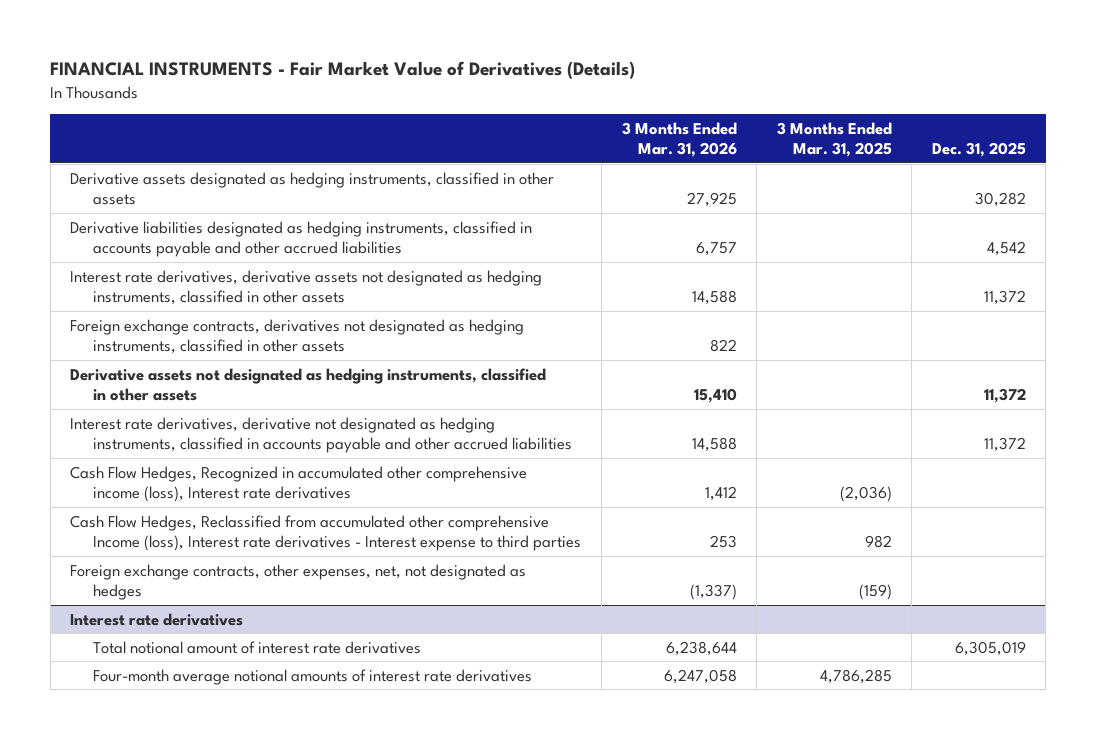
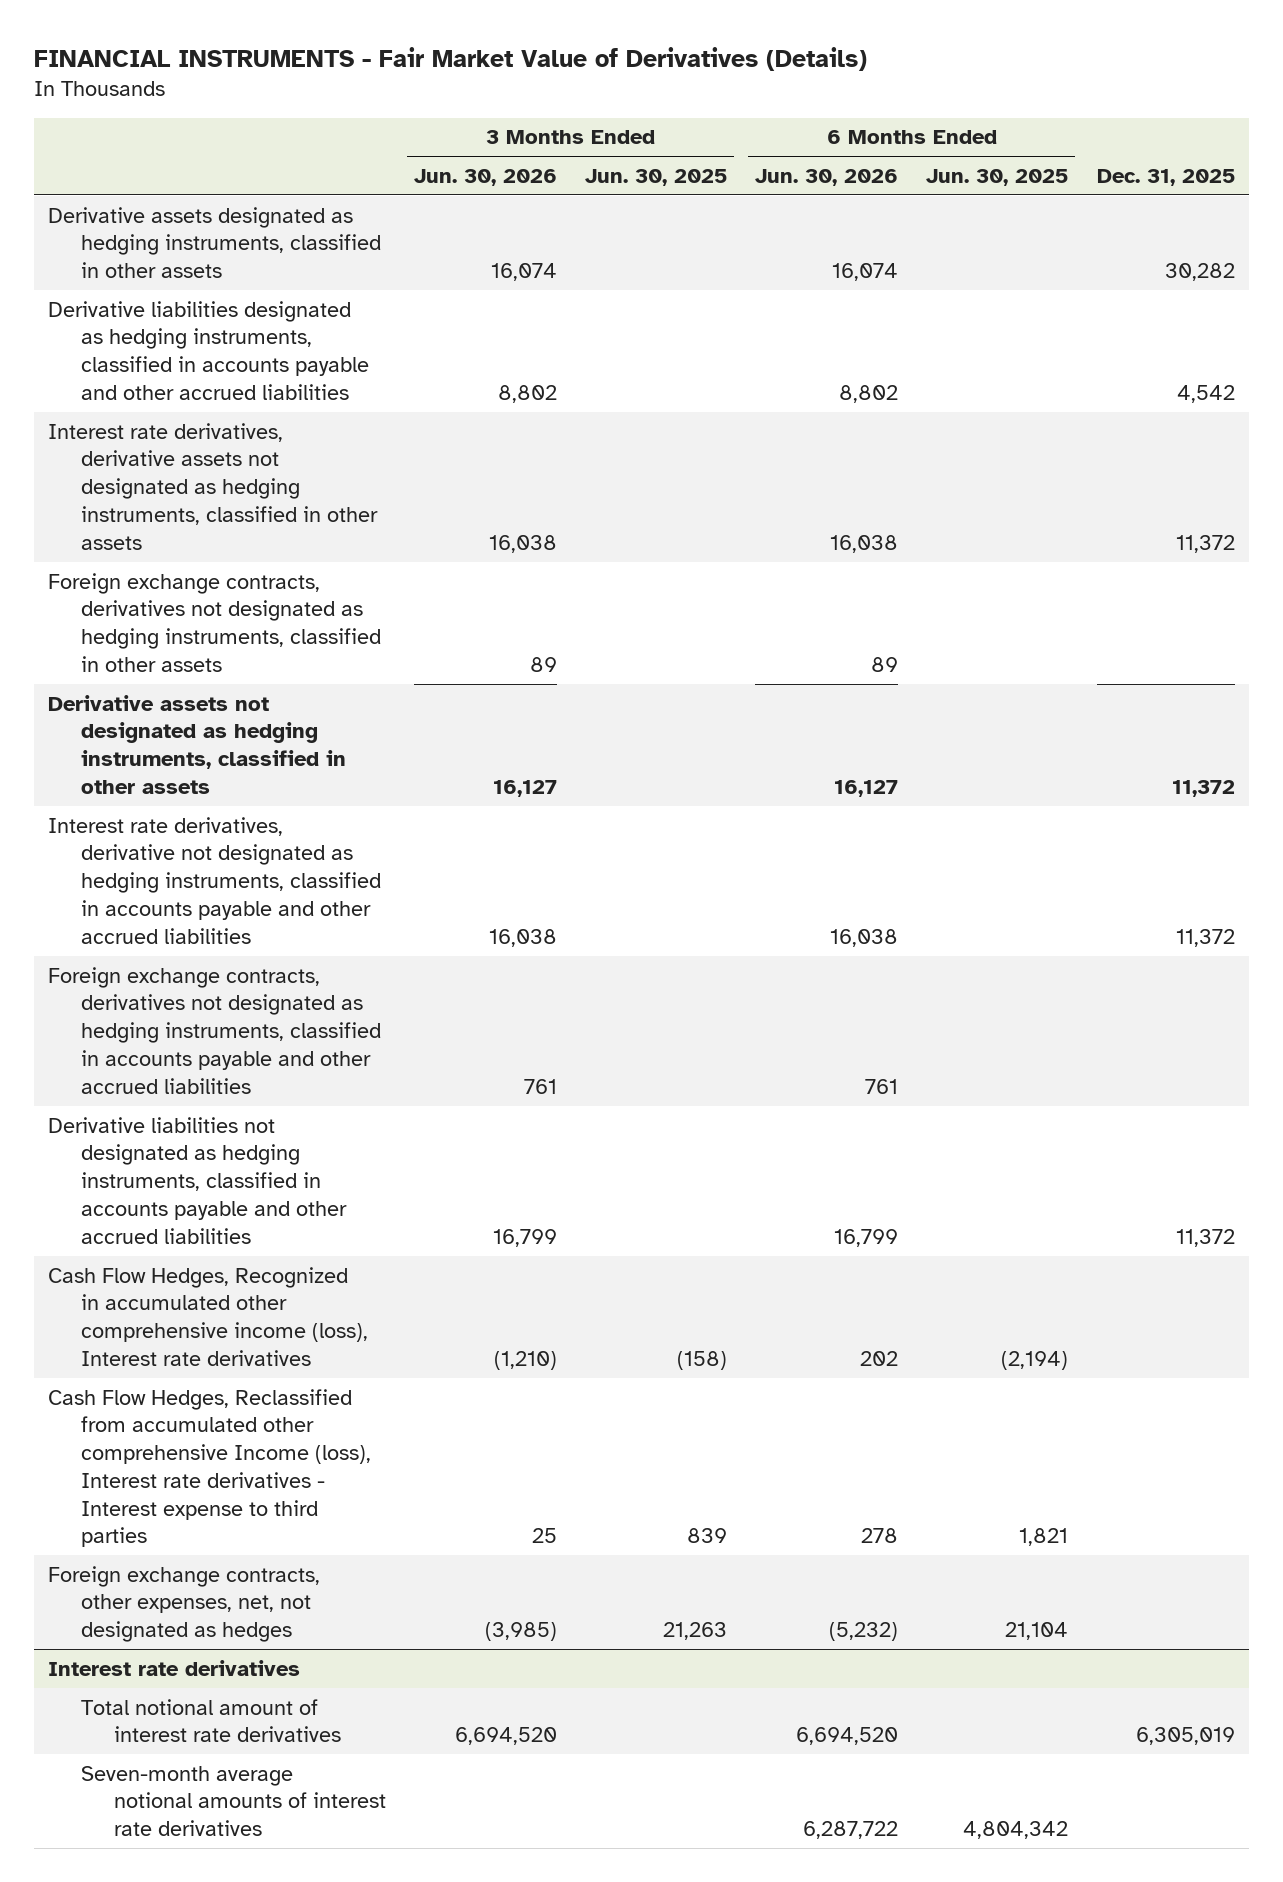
- | 3 Months Ended Mar. 31, 2026 | 3 Months Ended Mar. 31, 2025 | Dec. 31, 2025
+ | 3 Months Ended Jun. 30, 2026 | 3 Months Ended Jun. 30, 2025 | 6 Months Ended Jun. 30, 2026 | 6 Months Ended Jun. 30, 2025 | Dec. 31, 2025
+ Foreign exchange contracts, derivatives not designated as hedging instruments, classified in accounts payable and other accrued liabilities | 761 | | 761 | |
+ Derivative liabilities not designated as hedging instruments, classified in accounts payable and other accrued liabilities | 16,799 | | 16,799 | | 11,372
@ Interest rate derivatives
- Four-month average notional amounts of interest rate derivatives | 6,247,058 | 4,786,285 |
+ Seven-month average notional amounts of interest rate derivatives | | | 6,287,722 | 4,804,342 |

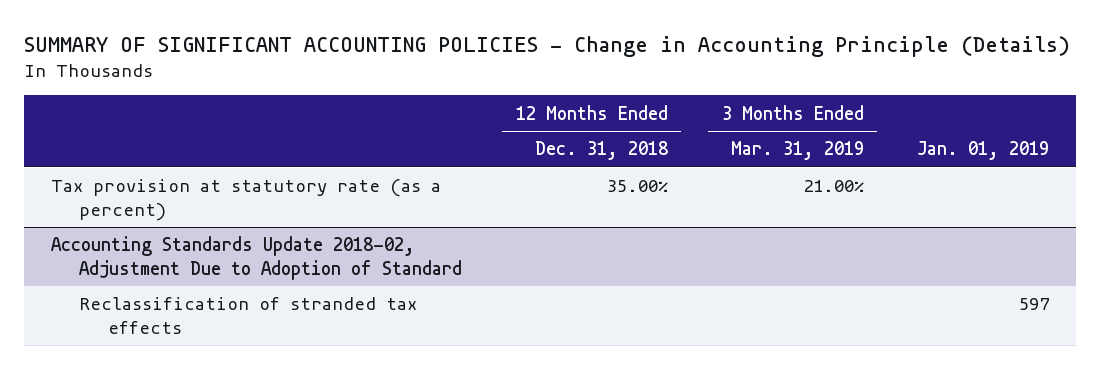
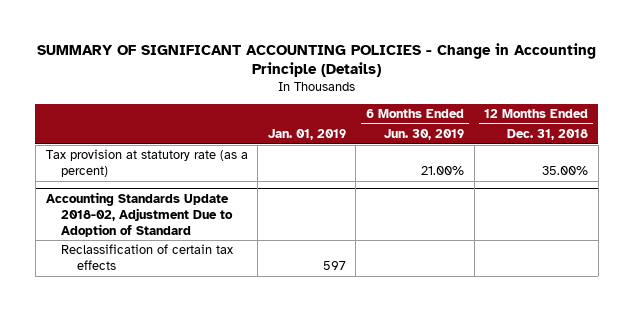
- | 12 Months Ended Dec. 31, 2018 | 3 Months Ended Mar. 31, 2019 | Jan. 01, 2019
+ | Jan. 01, 2019 | 6 Months Ended Jun. 30, 2019 | 12 Months Ended Dec. 31, 2018
@ Accounting Standards Update 2018-02, Adjustment Due to Adoption of Standard
- Reclassification of stranded tax effects | | | 597
+ Reclassification of certain tax effects | 597 | |

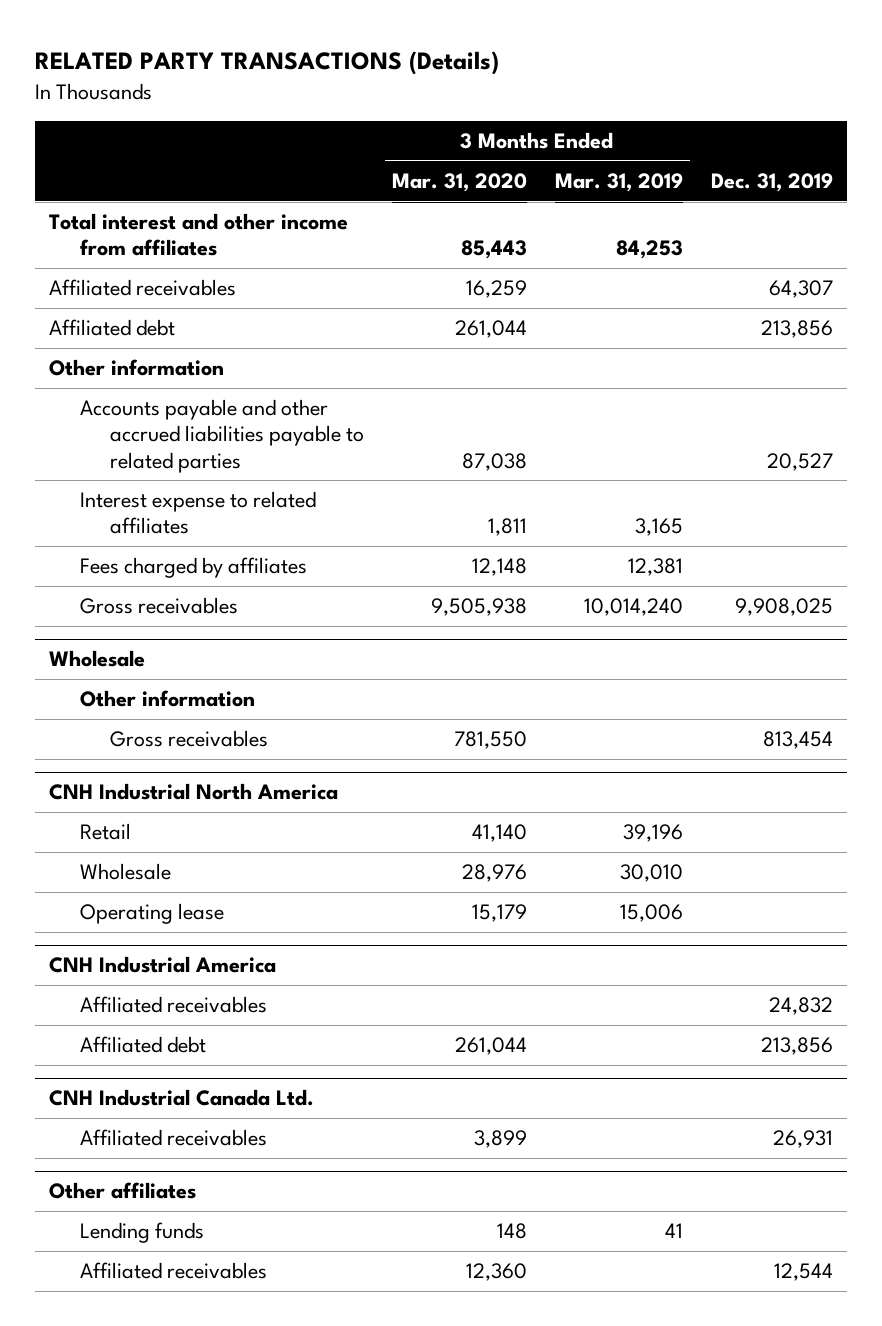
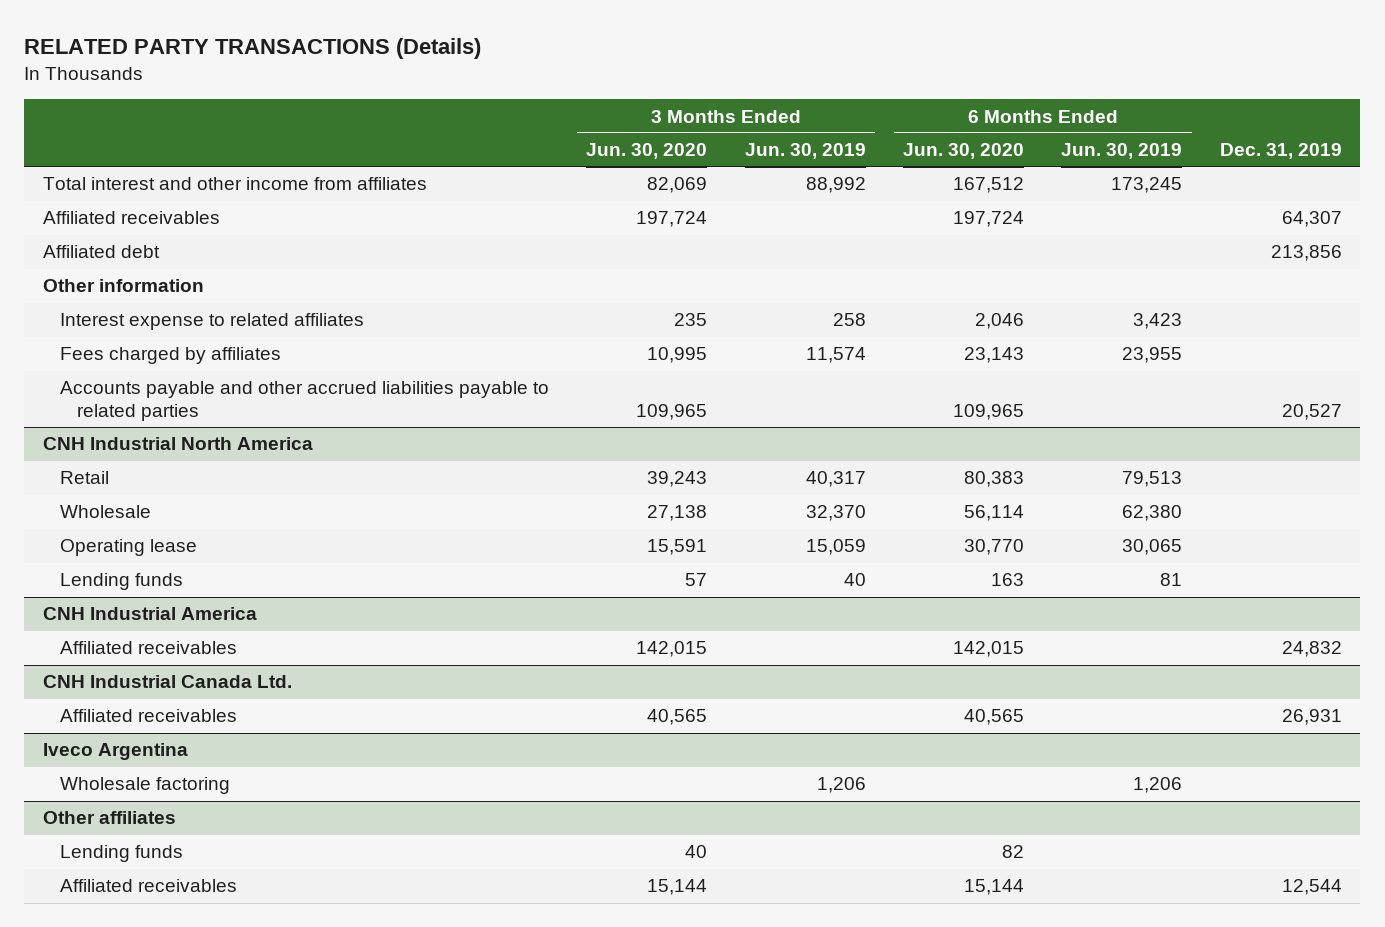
- | 3 Months Ended Mar. 31, 2020 | 3 Months Ended Mar. 31, 2019 | Dec. 31, 2019
+ | 3 Months Ended Jun. 30, 2020 | 3 Months Ended Jun. 30, 2019 | 6 Months Ended Jun. 30, 2020 | 6 Months Ended Jun. 30, 2019 | Dec. 31, 2019
- Gross receivables | 9,505,938 | 10,014,240 | 9,908,025
- Wholesale
- Other information
- Gross receivables | 781,550 | | 813,454
moved down: Accounts payable and other accrued liabilities payable to related parties | 109,965 | | 109,965 | | 20,527
@ CNH Industrial North America
+ Lending funds | 57 | 40 | 163 | 81 |
@ CNH Industrial America
- Affiliated debt | 261,044 | | 213,856
+ Iveco Argentina
+ Wholesale factoring | | 1,206 | | 1,206 |

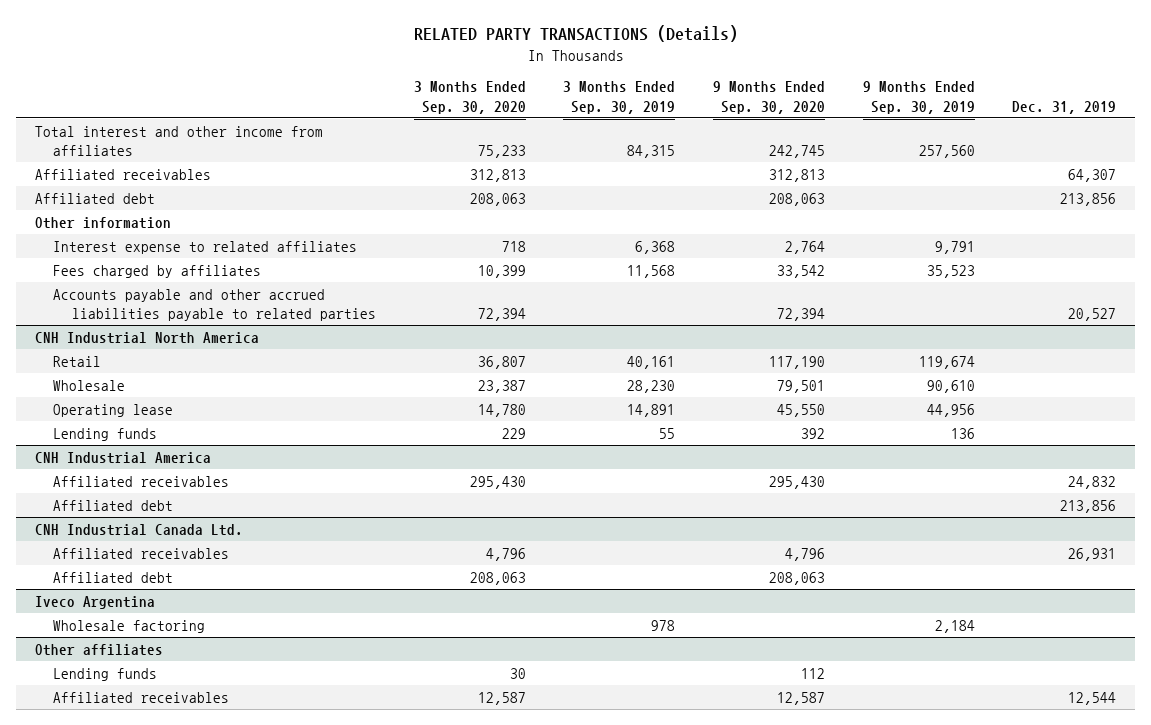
- | 3 Months Ended Jun. 30, 2020 | 3 Months Ended Jun. 30, 2019 | 6 Months Ended Jun. 30, 2020 | 6 Months Ended Jun. 30, 2019 | Dec. 31, 2019
+ | 3 Months Ended Sep. 30, 2020 | 3 Months Ended Sep. 30, 2019 | 9 Months Ended Sep. 30, 2020 | 9 Months Ended Sep. 30, 2019 | Dec. 31, 2019
@ CNH Industrial America
+ Affiliated debt | | | | | 213,856
@ CNH Industrial Canada Ltd.
+ Affiliated debt | 208,063 | | 208,063 | |

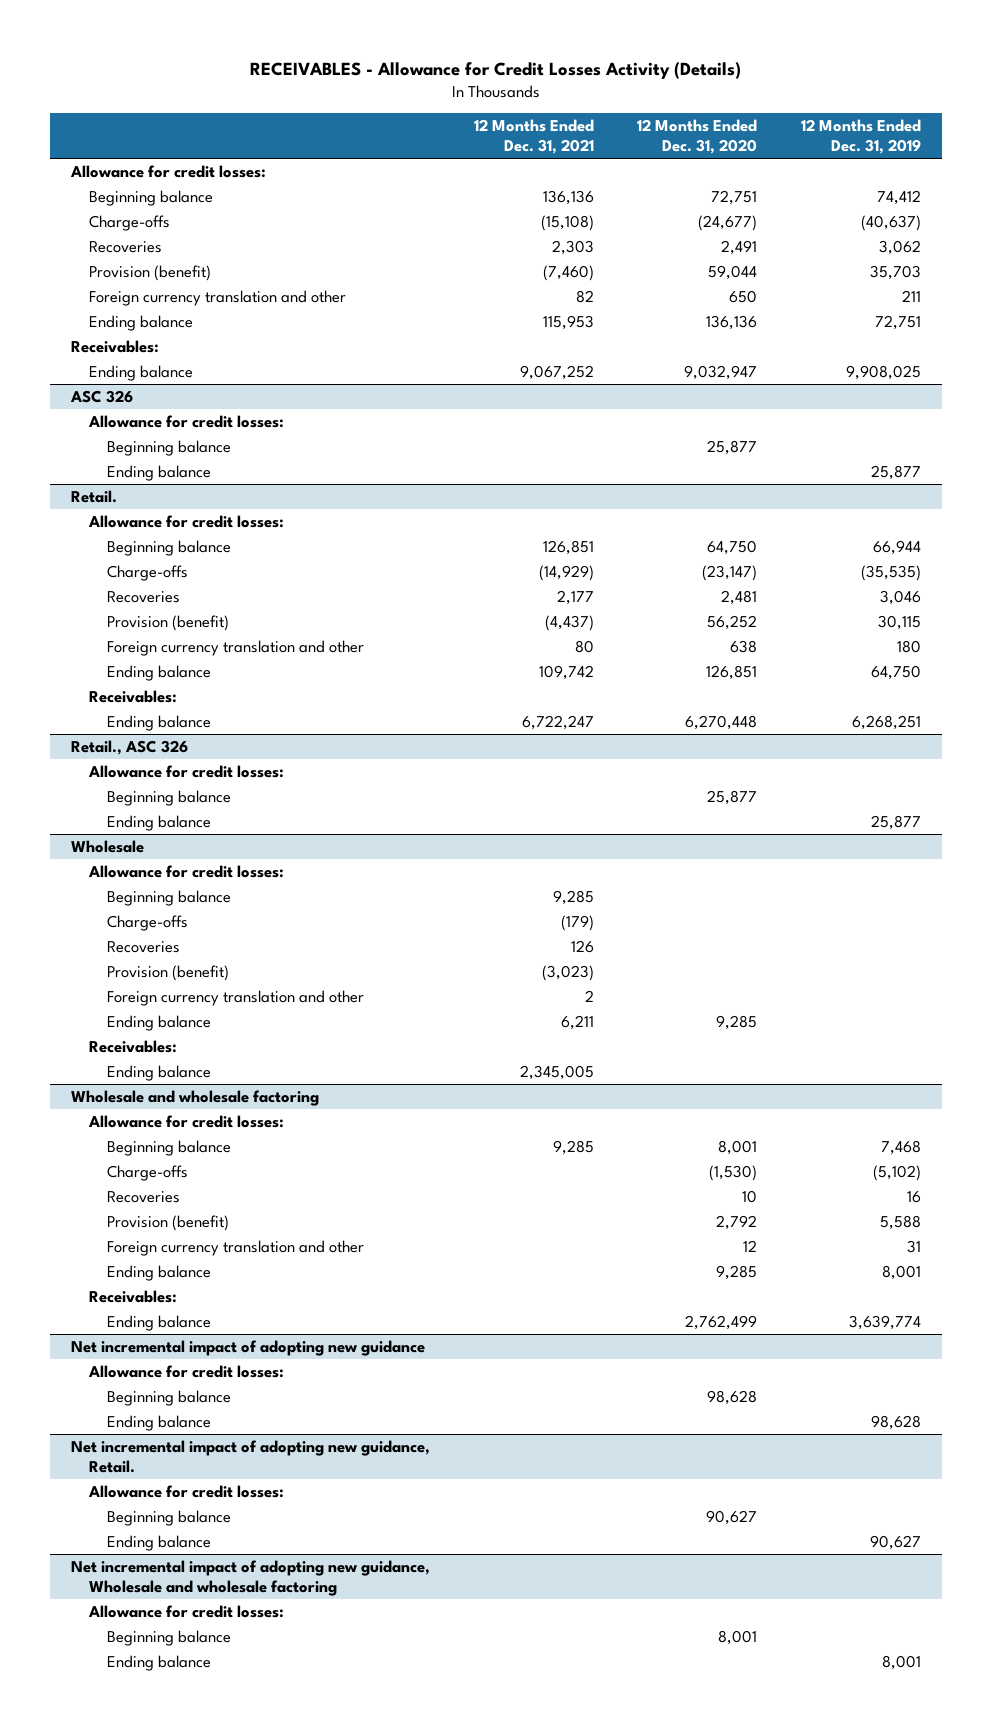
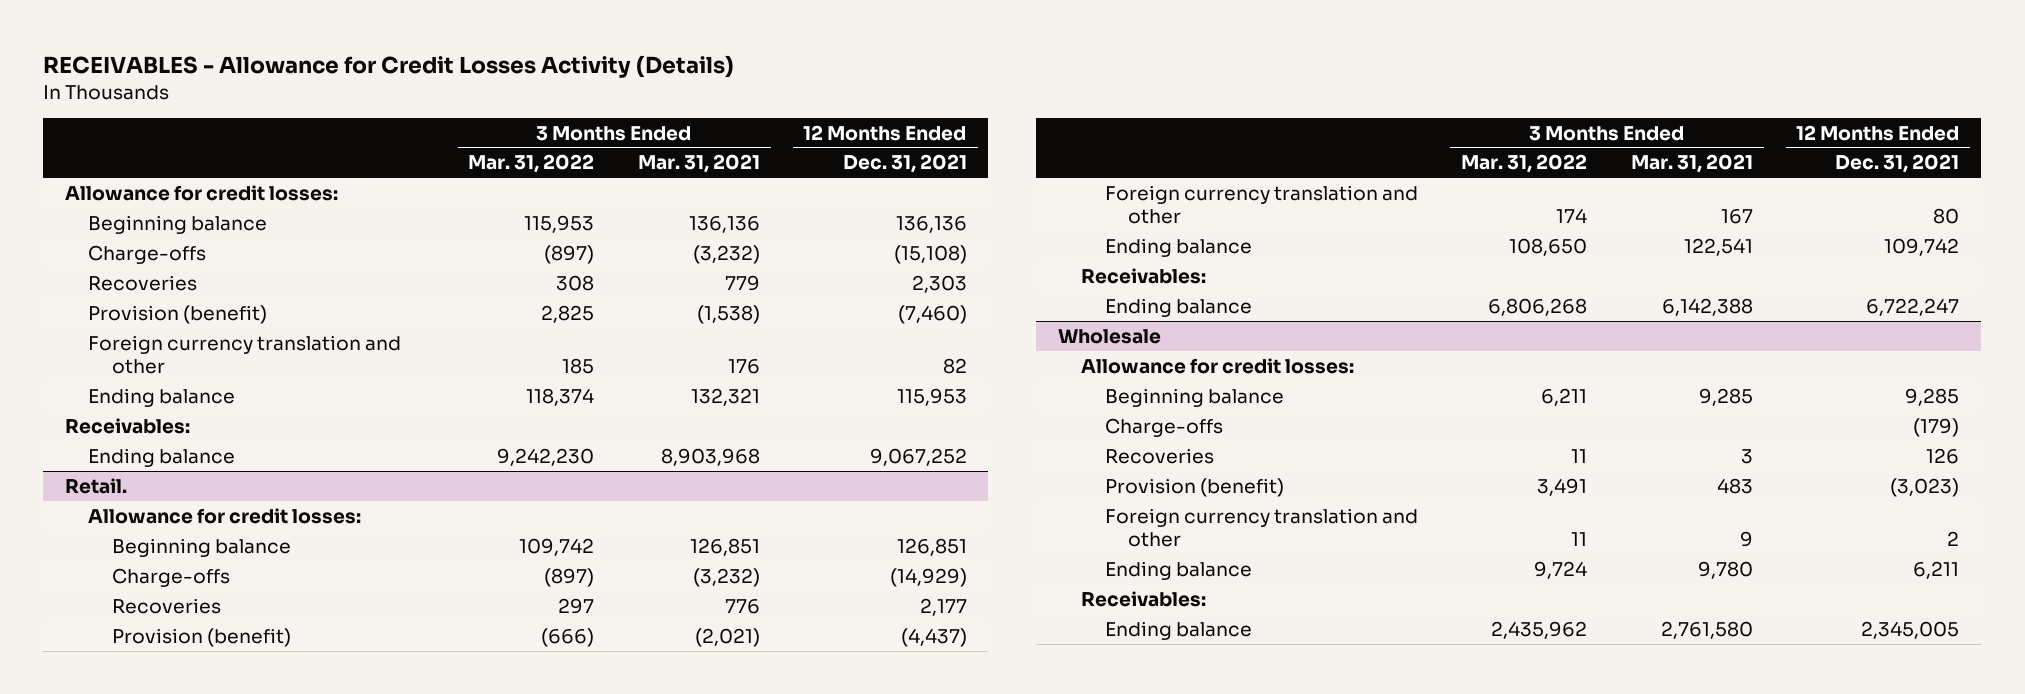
- | 12 Months Ended Dec. 31, 2021 | 12 Months Ended Dec. 31, 2020 | 12 Months Ended Dec. 31, 2019
+ | 3 Months Ended Mar. 31, 2022 | 3 Months Ended Mar. 31, 2021 | 12 Months Ended Dec. 31, 2021
- ASC 326
- Allowance for credit losses:
- Beginning balance | | 25,877 |
- Ending balance | | | 25,877
- Retail., ASC 326
- Allowance for credit losses:
- Beginning balance | | 25,877 |
- Ending balance | | | 25,877
- Wholesale and wholesale factoring
- Allowance for credit losses:
- Beginning balance | 9,285 | 8,001 | 7,468
- Charge-offs | | (1,530) | (5,102)
- Recoveries | | 10 | 16
- Provision (benefit) | | 2,792 | 5,588
- Foreign currency translation and other | | 12 | 31
- Ending balance | | 9,285 | 8,001
- Receivables:
- Ending balance | | 2,762,499 | 3,639,774
- Net incremental impact of adopting new guidance
- Allowance for credit losses:
- Beginning balance | | 98,628 |
- Ending balance | | | 98,628
- Net incremental impact of adopting new guidance, Retail.
- Allowance for credit losses:
- Beginning balance | | 90,627 |
- Ending balance | | | 90,627
- Net incremental impact of adopting new guidance, Wholesale and wholesale factoring
- Allowance for credit losses:
- Beginning balance | | 8,001 |
- Ending balance | | | 8,001

